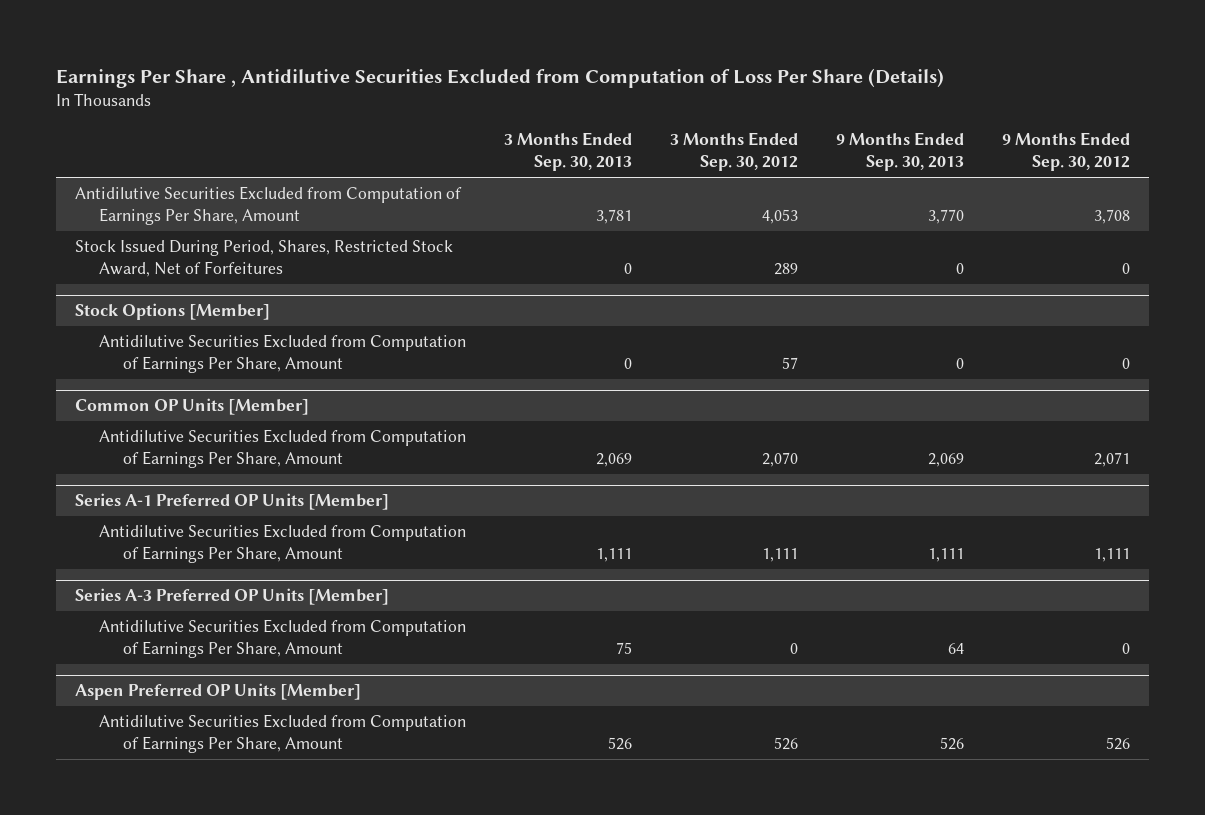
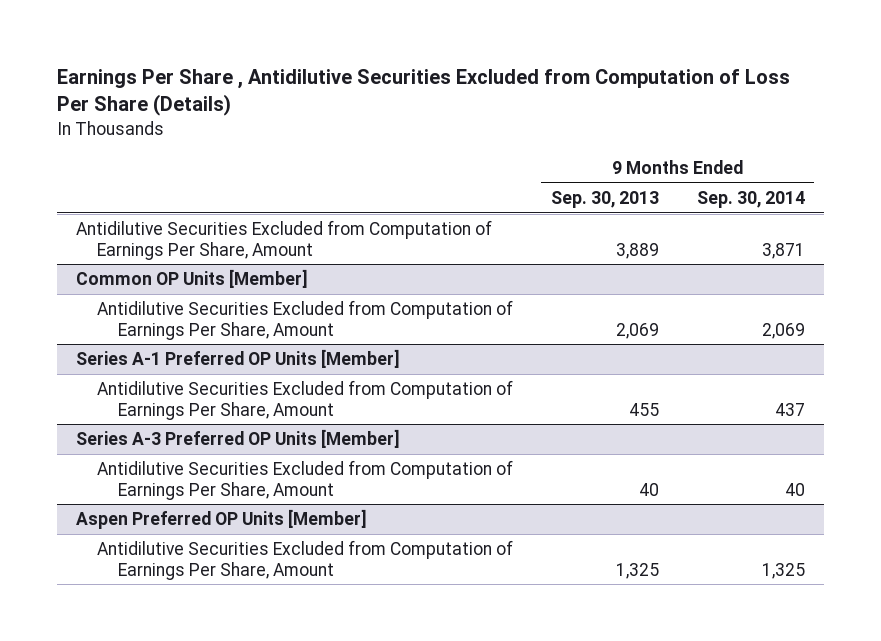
- | 3 Months Ended Sep. 30, 2013 | 3 Months Ended Sep. 30, 2012 | 9 Months Ended Sep. 30, 2013 | 9 Months Ended Sep. 30, 2012
+ | 9 Months Ended Sep. 30, 2013 | 9 Months Ended Sep. 30, 2014
- Antidilutive Securities Excluded from Computation of Earnings Per Share, Amount | 3,781 | 4,053 | 3,770 | 3,708
- Stock Issued During Period, Shares, Restricted Stock Award, Net of Forfeitures | 0 | 289 | 0 | 0
- Stock Options [Member]
- Antidilutive Securities Excluded from Computation of Earnings Per Share, Amount | 0 | 57 | 0 | 0
+ Antidilutive Securities Excluded from Computation of Earnings Per Share, Amount | 3,889 | 3,871
@ Series A-1 Preferred OP Units [Member]
- Antidilutive Securities Excluded from Computation of Earnings Per Share, Amount | 1,111 | 1,111 | 1,111 | 1,111
+ Antidilutive Securities Excluded from Computation of Earnings Per Share, Amount | 455 | 437
@ Series A-3 Preferred OP Units [Member]
- Antidilutive Securities Excluded from Computation of Earnings Per Share, Amount | 75 | 0 | 64 | 0
+ Antidilutive Securities Excluded from Computation of Earnings Per Share, Amount | 40 | 40
@ Aspen Preferred OP Units [Member]
- Antidilutive Securities Excluded from Computation of Earnings Per Share, Amount | 526 | 526 | 526 | 526
+ Antidilutive Securities Excluded from Computation of Earnings Per Share, Amount | 1,325 | 1,325

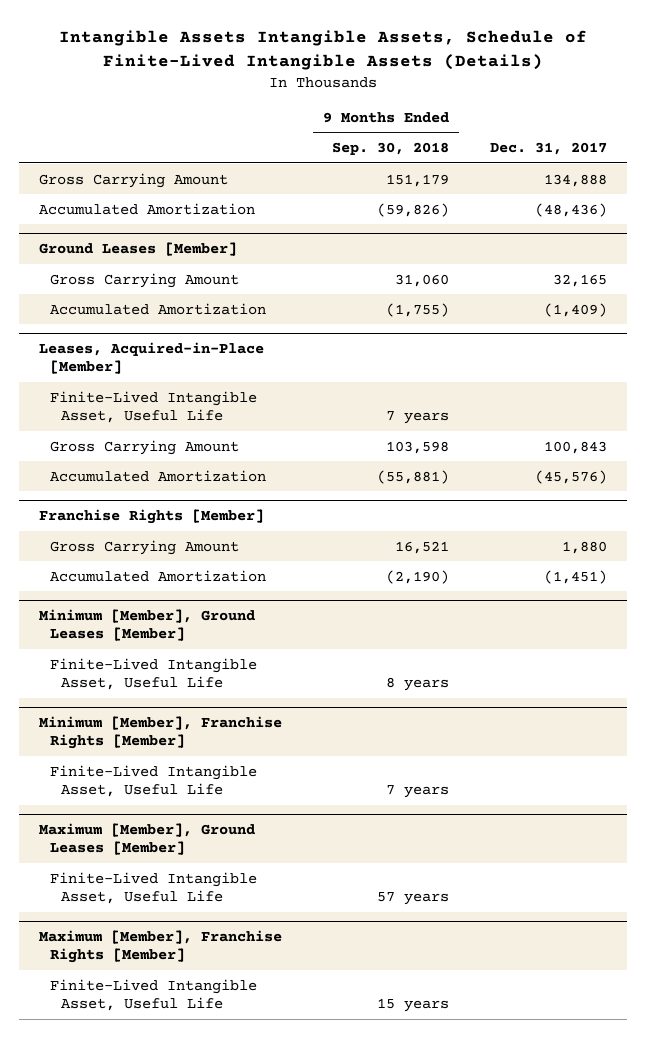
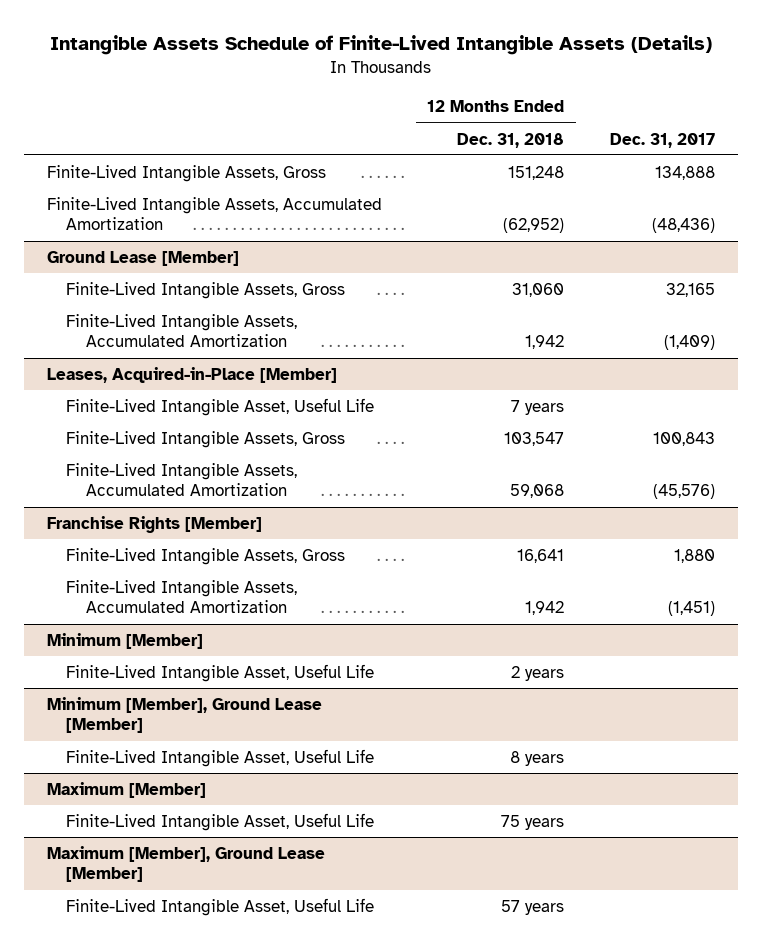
- Intangible Assets Intangible Assets, Schedule of Finite-Lived Intangible Assets (Details)
+ Intangible Assets Schedule of Finite-Lived Intangible Assets (Details)
- | 9 Months Ended Sep. 30, 2018 | Dec. 31, 2017
+ | 12 Months Ended Dec. 31, 2018 | Dec. 31, 2017
- Gross Carrying Amount | 151,179 | 134,888
- Accumulated Amortization | (59,826) | (48,436)
- Ground Leases [Member]
- Gross Carrying Amount | 31,060 | 32,165
- Accumulated Amortization | (1,755) | (1,409)
+ Finite-Lived Intangible Assets, Gross | 151,248 | 134,888
+ Finite-Lived Intangible Assets, Accumulated Amortization | (62,952) | (48,436)
+ Ground Lease [Member]
+ Finite-Lived Intangible Assets, Gross | 31,060 | 32,165
+ Finite-Lived Intangible Assets, Accumulated Amortization | 1,942 | (1,409)
@ Leases, Acquired-in-Place [Member]
- Gross Carrying Amount | 103,598 | 100,843
- Accumulated Amortization | (55,881) | (45,576)
+ Finite-Lived Intangible Assets, Gross | 103,547 | 100,843
+ Finite-Lived Intangible Assets, Accumulated Amortization | 59,068 | (45,576)
@ Franchise Rights [Member]
- Gross Carrying Amount | 16,521 | 1,880
- Accumulated Amortization | (2,190) | (1,451)
- Minimum [Member], Ground Leases [Member]
@ Franchise Rights [Member]
+ Finite-Lived Intangible Assets, Gross | 16,641 | 1,880
+ Finite-Lived Intangible Assets, Accumulated Amortization | 1,942 | (1,451)
+ Minimum [Member]
- Minimum [Member], Franchise Rights [Member]
+ Minimum [Member], Ground Lease [Member]
- Maximum [Member], Ground Leases [Member]
+ Maximum [Member]
- Maximum [Member], Franchise Rights [Member]
+ Maximum [Member], Ground Lease [Member]

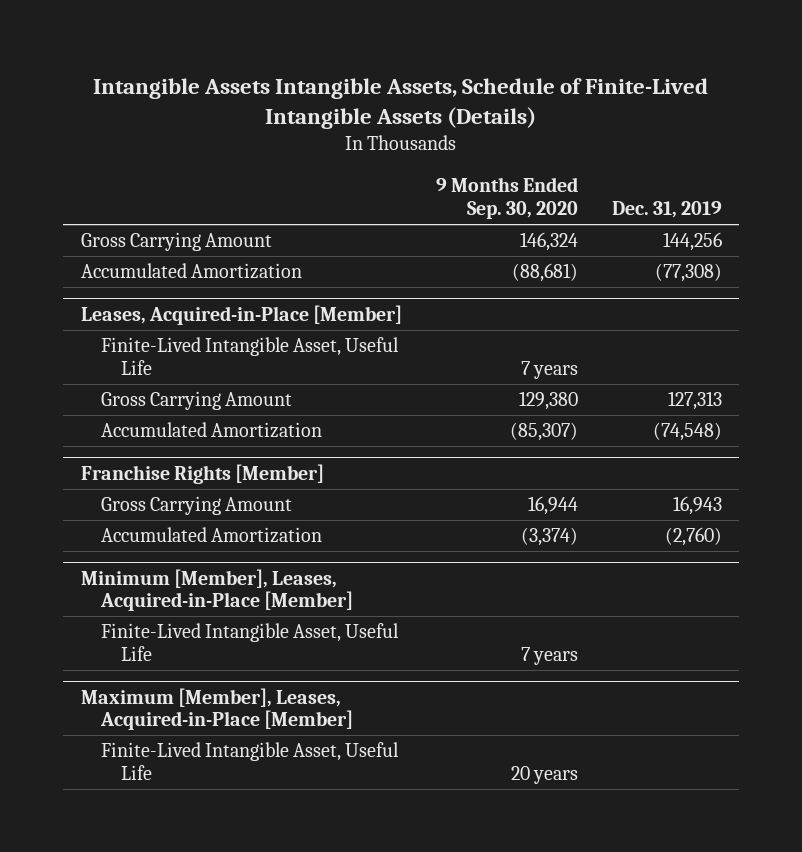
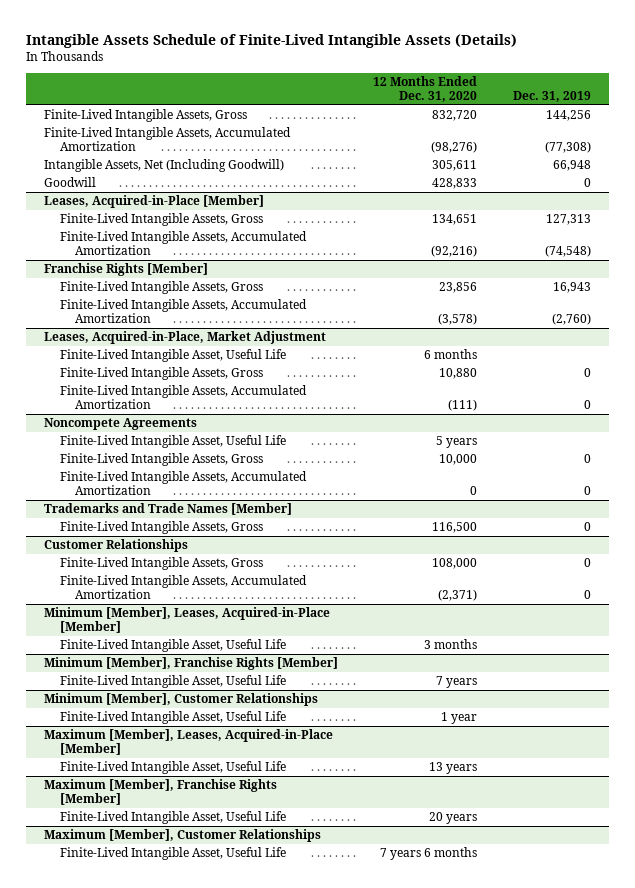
- Intangible Assets Intangible Assets, Schedule of Finite-Lived Intangible Assets (Details)
+ Intangible Assets Schedule of Finite-Lived Intangible Assets (Details)
- | 9 Months Ended Sep. 30, 2020 | Dec. 31, 2019
+ | 12 Months Ended Dec. 31, 2020 | Dec. 31, 2019
- Gross Carrying Amount | 146,324 | 144,256
- Accumulated Amortization | (88,681) | (77,308)
+ Finite-Lived Intangible Assets, Gross | 832,720 | 144,256
+ Finite-Lived Intangible Assets, Accumulated Amortization | (98,276) | (77,308)
+ Intangible Assets, Net (Including Goodwill) | 305,611 | 66,948
+ Goodwill | 428,833 | 0
@ Leases, Acquired-in-Place [Member]
- Finite-Lived Intangible Asset, Useful Life | 7 years |
- Gross Carrying Amount | 129,380 | 127,313
- Accumulated Amortization | (85,307) | (74,548)
+ Finite-Lived Intangible Assets, Gross | 134,651 | 127,313
+ Finite-Lived Intangible Assets, Accumulated Amortization | (92,216) | (74,548)
@ Franchise Rights [Member]
- Gross Carrying Amount | 16,944 | 16,943
- Accumulated Amortization | (3,374) | (2,760)
+ Finite-Lived Intangible Assets, Gross | 23,856 | 16,943
+ Finite-Lived Intangible Assets, Accumulated Amortization | (3,578) | (2,760)
+ Leases, Acquired-in-Place, Market Adjustment
+ Finite-Lived Intangible Asset, Useful Life | 6 months |
+ Finite-Lived Intangible Assets, Gross | 10,880 | 0
+ Finite-Lived Intangible Assets, Accumulated Amortization | (111) | 0
+ Noncompete Agreements
+ Finite-Lived Intangible Asset, Useful Life | 5 years |
+ Finite-Lived Intangible Assets, Gross | 10,000 | 0
+ Finite-Lived Intangible Assets, Accumulated Amortization | 0 | 0
+ Trademarks and Trade Names [Member]
+ Finite-Lived Intangible Assets, Gross | 116,500 | 0
+ Customer Relationships
+ Finite-Lived Intangible Assets, Gross | 108,000 | 0
+ Finite-Lived Intangible Assets, Accumulated Amortization | (2,371) | 0
+ Minimum [Member], Franchise Rights [Member]
+ Finite-Lived Intangible Asset, Useful Life | 7 years |
+ Minimum [Member], Customer Relationships
+ Finite-Lived Intangible Asset, Useful Life | 1 year |
+ Maximum [Member], Franchise Rights [Member]
+ Finite-Lived Intangible Asset, Useful Life | 20 years |
+ Maximum [Member], Customer Relationships
+ Finite-Lived Intangible Asset, Useful Life | 7 years 6 months |

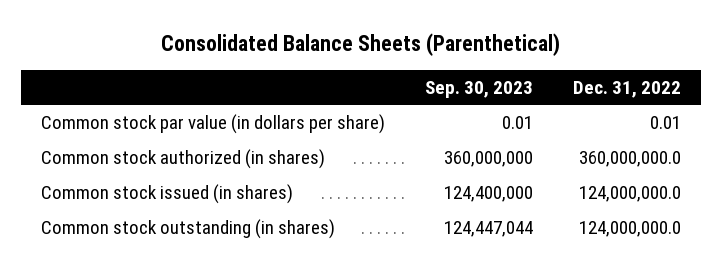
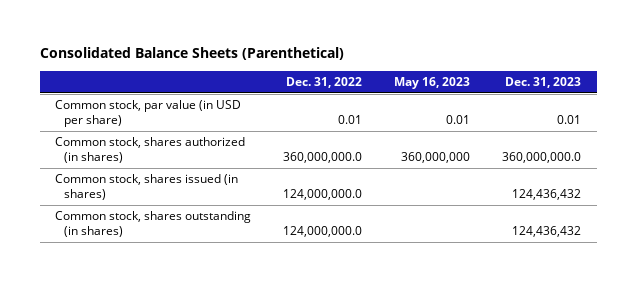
- | Sep. 30, 2023 | Dec. 31, 2022
+ | Dec. 31, 2022 | May 16, 2023 | Dec. 31, 2023
- Common stock par value (in dollars per share) | 0.01 | 0.01
- Common stock authorized (in shares) | 360,000,000 | 360,000,000.0
- Common stock issued (in shares) | 124,400,000 | 124,000,000.0
- Common stock outstanding (in shares) | 124,447,044 | 124,000,000.0
+ Common stock, par value (in USD per share) | 0.01 | 0.01 | 0.01
+ Common stock, shares authorized (in shares) | 360,000,000.0 | 360,000,000 | 360,000,000.0
+ Common stock, shares issued (in shares) | 124,000,000.0 | | 124,436,432
+ Common stock, shares outstanding (in shares) | 124,000,000.0 | | 124,436,432

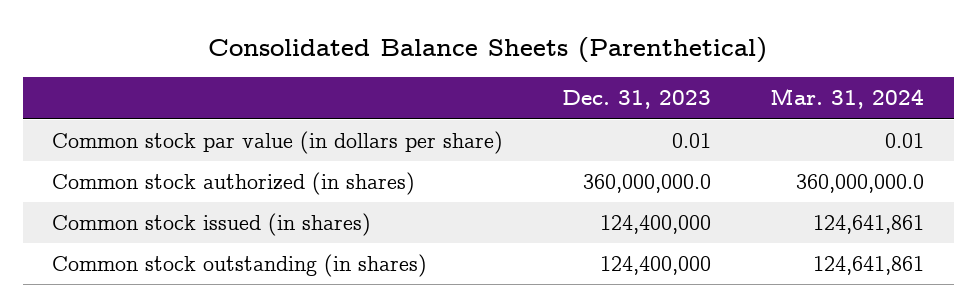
- | Dec. 31, 2022 | May 16, 2023 | Dec. 31, 2023
+ | Dec. 31, 2023 | Mar. 31, 2024
- Common stock, par value (in USD per share) | 0.01 | 0.01 | 0.01
- Common stock, shares authorized (in shares) | 360,000,000.0 | 360,000,000 | 360,000,000.0
- Common stock, shares issued (in shares) | 124,000,000.0 | | 124,436,432
- Common stock, shares outstanding (in shares) | 124,000,000.0 | | 124,436,432
+ Common stock par value (in dollars per share) | 0.01 | 0.01
+ Common stock authorized (in shares) | 360,000,000.0 | 360,000,000.0
+ Common stock issued (in shares) | 124,400,000 | 124,641,861
+ Common stock outstanding (in shares) | 124,400,000 | 124,641,861

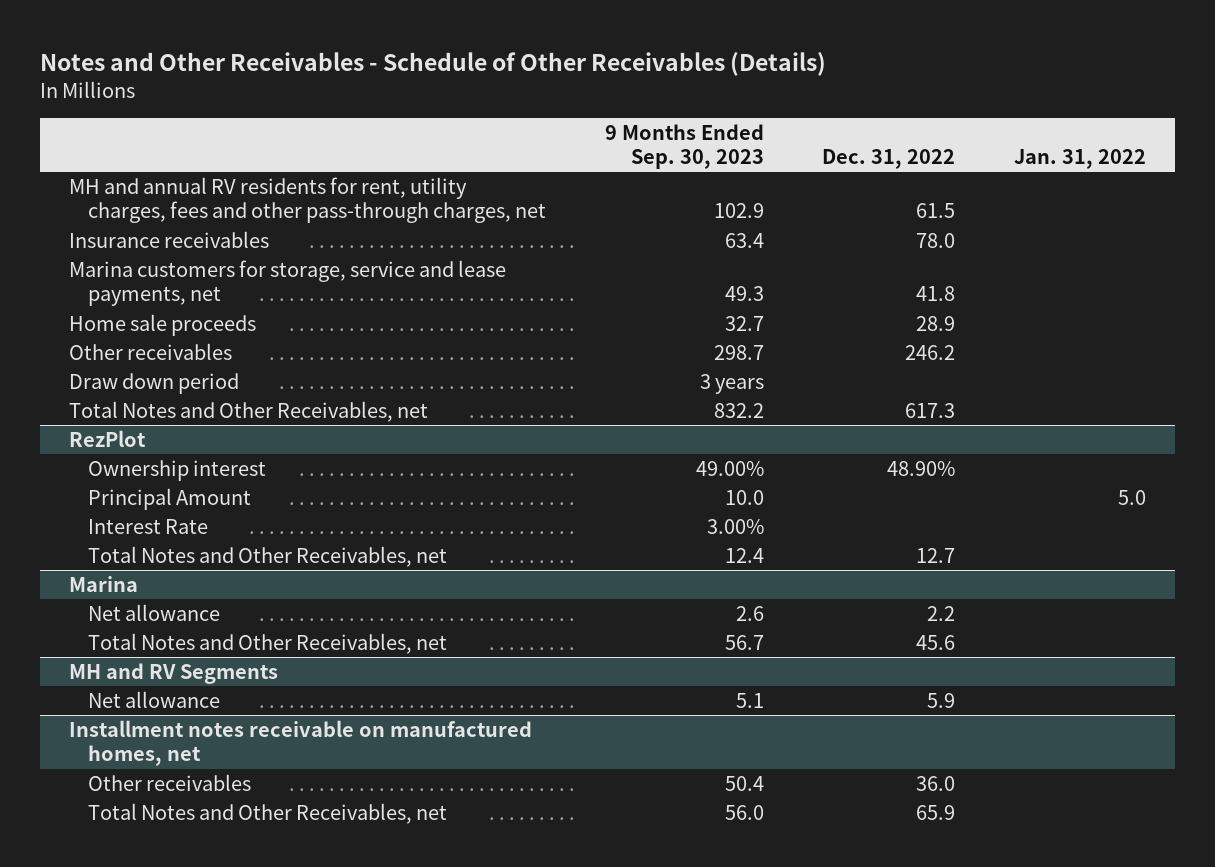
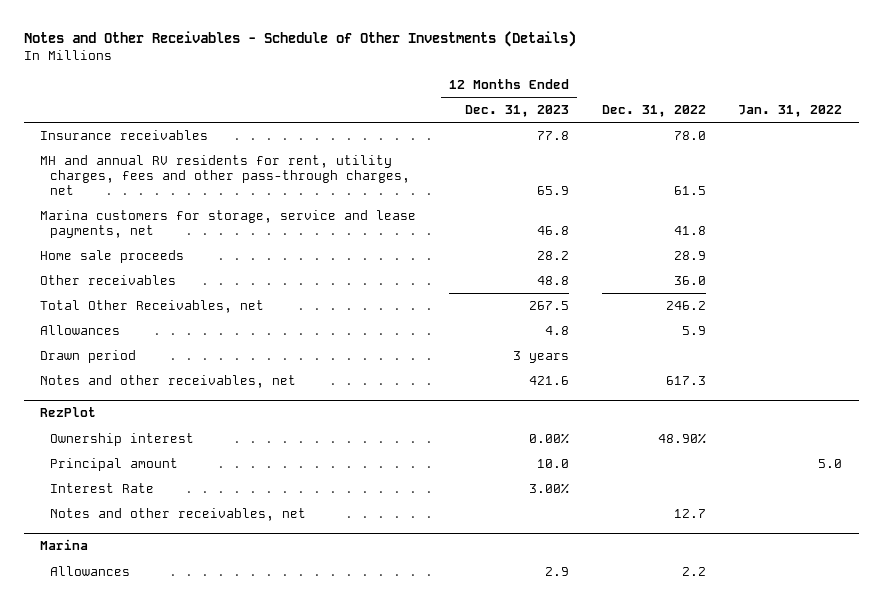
- Notes and Other Receivables - Schedule of Other Receivables (Details)
+ Notes and Other Receivables - Schedule of Other Investments (Details)
- | 9 Months Ended Sep. 30, 2023 | Dec. 31, 2022 | Jan. 31, 2022
+ | 12 Months Ended Dec. 31, 2023 | Dec. 31, 2022 | Jan. 31, 2022
moved down: MH and annual RV residents for rent, utility charges, fees and other pass-through charges, net | 65.9 | 61.5 |
- Other receivables | 298.7 | 246.2 |
- Draw down period | 3 years | |
- Total Notes and Other Receivables, net | 832.2 | 617.3 |
+ Other receivables | 48.8 | 36.0 |
+ Total Other Receivables, net | 267.5 | 246.2 |
+ Allowances | 4.8 | 5.9 |
+ Drawn period | 3 years | |
+ Notes and other receivables, net | 421.6 | 617.3 |
@ RezPlot
- Principal Amount | 10.0 | | 5.0
+ Principal amount | 10.0 | | 5.0
- Total Notes and Other Receivables, net | 12.4 | 12.7 |
+ Notes and other receivables, net | | 12.7 |
@ Marina
- Net allowance | 2.6 | 2.2 |
- Total Notes and Other Receivables, net | 56.7 | 45.6 |
- MH and RV Segments
- Net allowance | 5.1 | 5.9 |
- Installment notes receivable on manufactured homes, net
- Other receivables | 50.4 | 36.0 |
- Total Notes and Other Receivables, net | 56.0 | 65.9 |
@ Marina
+ Allowances | 2.9 | 2.2 |

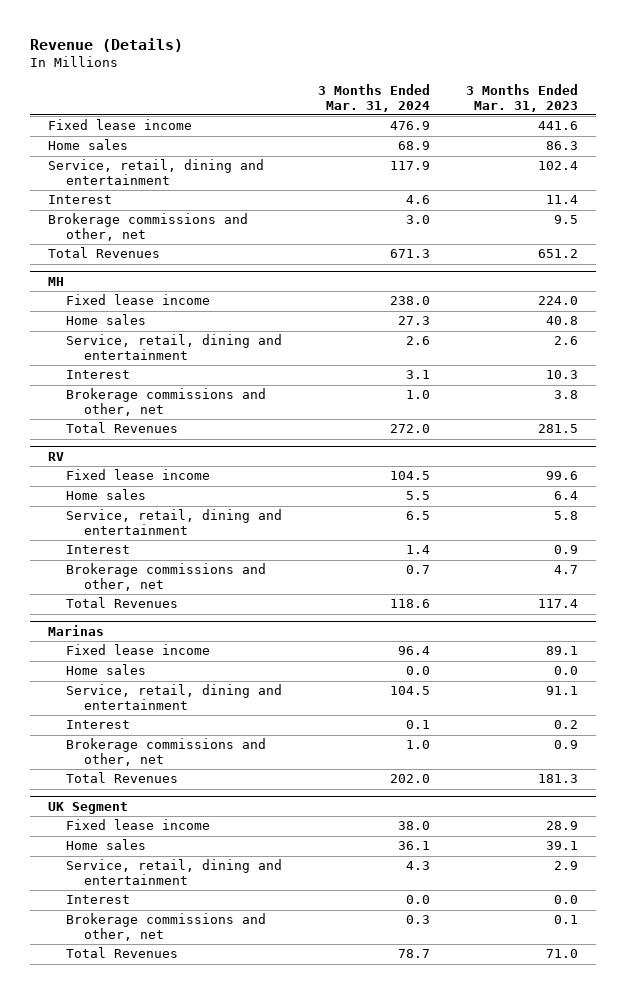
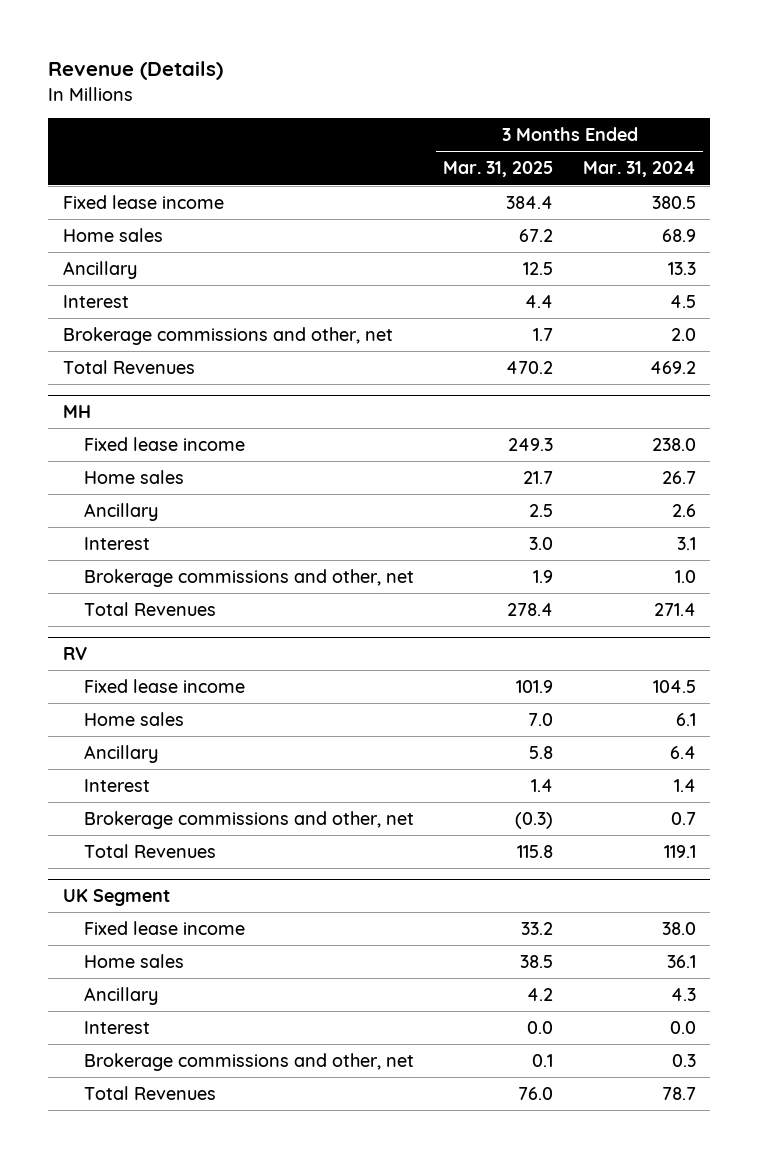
- | 3 Months Ended Mar. 31, 2024 | 3 Months Ended Mar. 31, 2023
+ | 3 Months Ended Mar. 31, 2025 | 3 Months Ended Mar. 31, 2024
- Fixed lease income | 476.9 | 441.6
+ Fixed lease income | 384.4 | 380.5
- Service, retail, dining and entertainment | 117.9 | 102.4
- Interest | 4.6 | 11.4
- Brokerage commissions and other, net | 3.0 | 9.5
- Total Revenues | 671.3 | 651.2
+ Ancillary | 12.5 | 13.3
+ Interest | 4.4 | 4.5
+ Brokerage commissions and other, net | 1.7 | 2.0
+ Total Revenues | 470.2 | 469.2
@ MH
- Home sales | 27.3 | 40.8
- Service, retail, dining and entertainment | 2.6 | 2.6
+ Home sales | 21.7 | 26.7
+ Ancillary | 2.5 | 2.6
- Total Revenues | 272.0 | 281.5
+ Total Revenues | 278.4 | 271.4
@ RV
- Home sales | 5.5 | 6.4
- Service, retail, dining and entertainment | 6.5 | 5.8
+ Home sales | 7.0 | 6.1
+ Ancillary | 5.8 | 6.4
- Total Revenues | 118.6 | 117.4
- Marinas
- Fixed lease income | 96.4 | 89.1
- Home sales | 0.0 | 0.0
- Service, retail, dining and entertainment | 104.5 | 91.1
- Interest | 0.1 | 0.2
- Brokerage commissions and other, net | 1.0 | 0.9
- Total Revenues | 202.0 | 181.3
@ RV
+ Total Revenues | 115.8 | 119.1
@ UK Segment
- Service, retail, dining and entertainment | 4.3 | 2.9
+ Ancillary | 4.2 | 4.3

